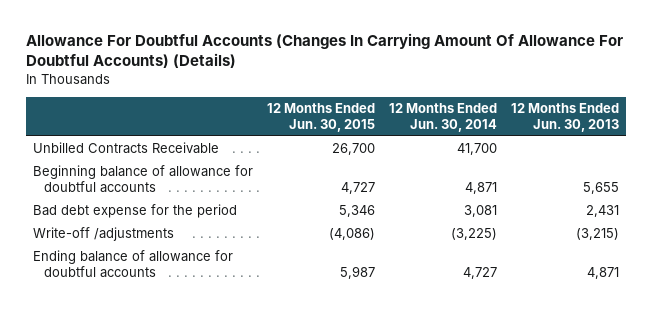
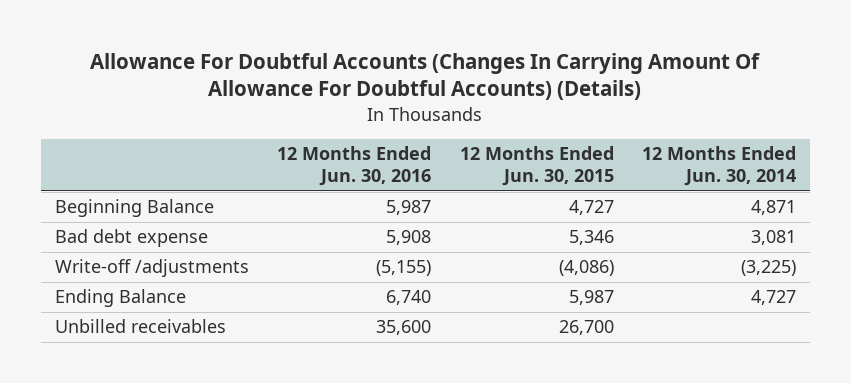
- | 12 Months Ended Jun. 30, 2015 | 12 Months Ended Jun. 30, 2014 | 12 Months Ended Jun. 30, 2013
+ | 12 Months Ended Jun. 30, 2016 | 12 Months Ended Jun. 30, 2015 | 12 Months Ended Jun. 30, 2014
- Unbilled Contracts Receivable | 26,700 | 41,700 |
- Beginning balance of allowance for doubtful accounts | 4,727 | 4,871 | 5,655
- Bad debt expense for the period | 5,346 | 3,081 | 2,431
+ Beginning Balance | 5,987 | 4,727 | 4,871
+ Bad debt expense | 5,908 | 5,346 | 3,081
- Ending balance of allowance for doubtful accounts | 5,987 | 4,727 | 4,871
+ Ending Balance | 6,740 | 5,987 | 4,727
+ Unbilled receivables | 35,600 | 26,700 |

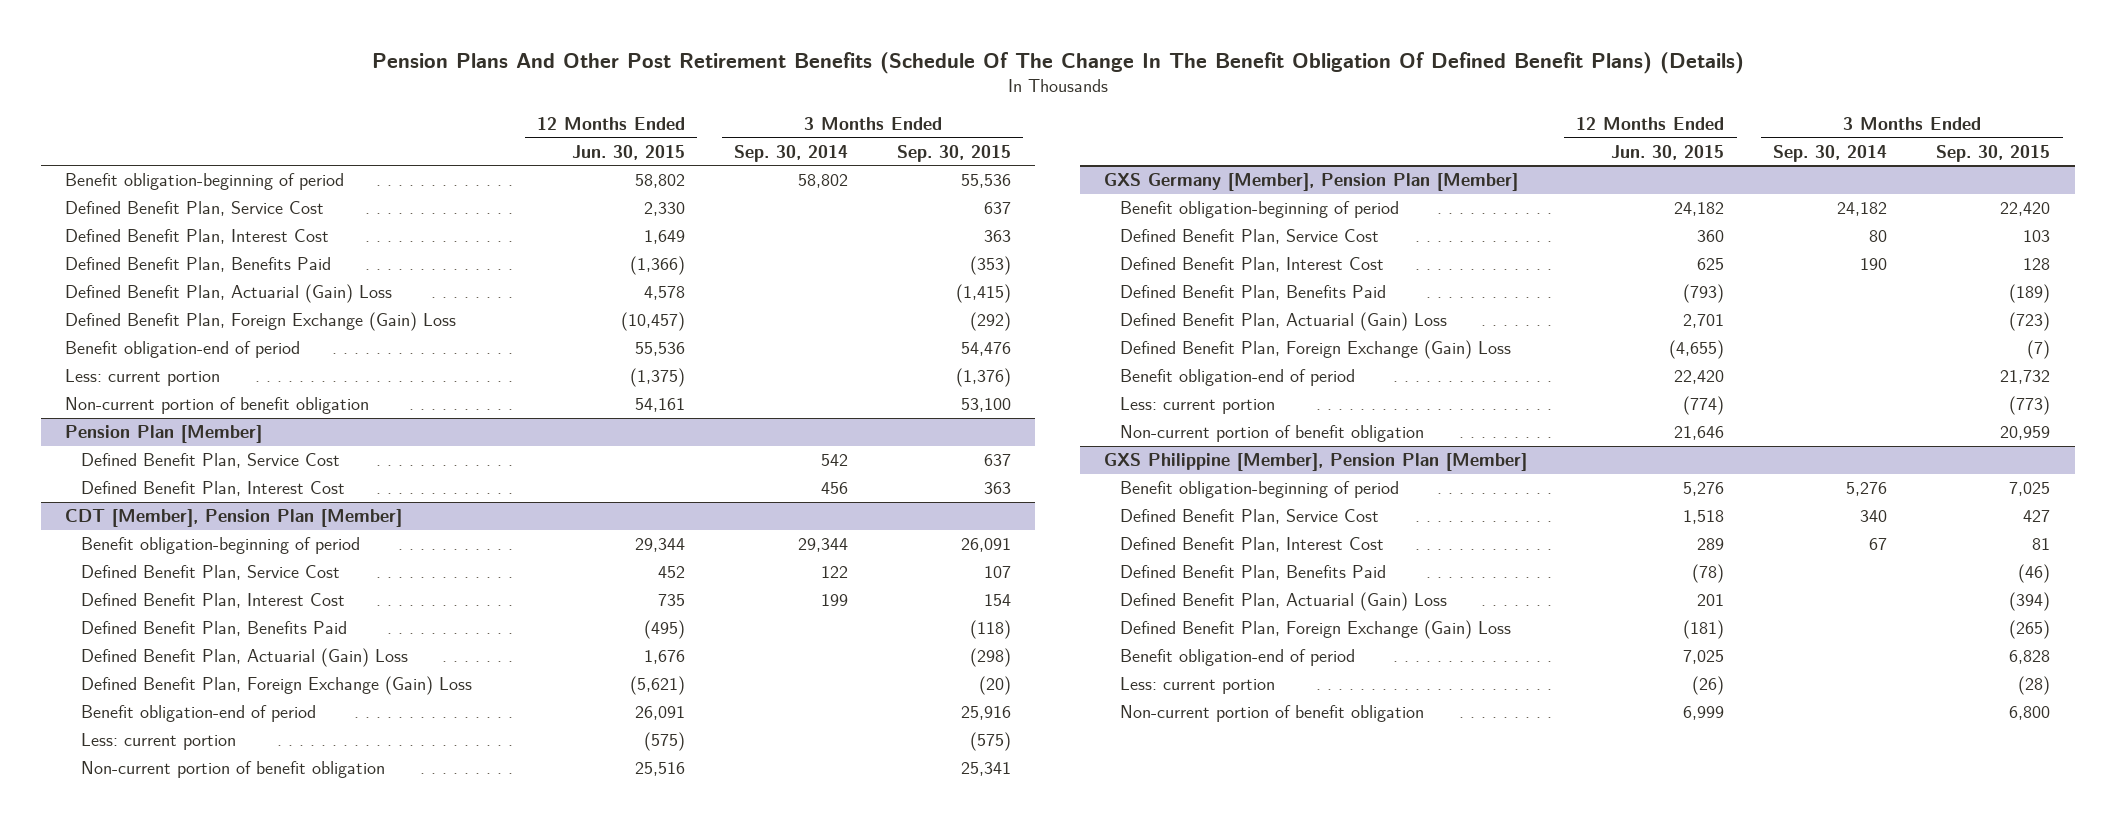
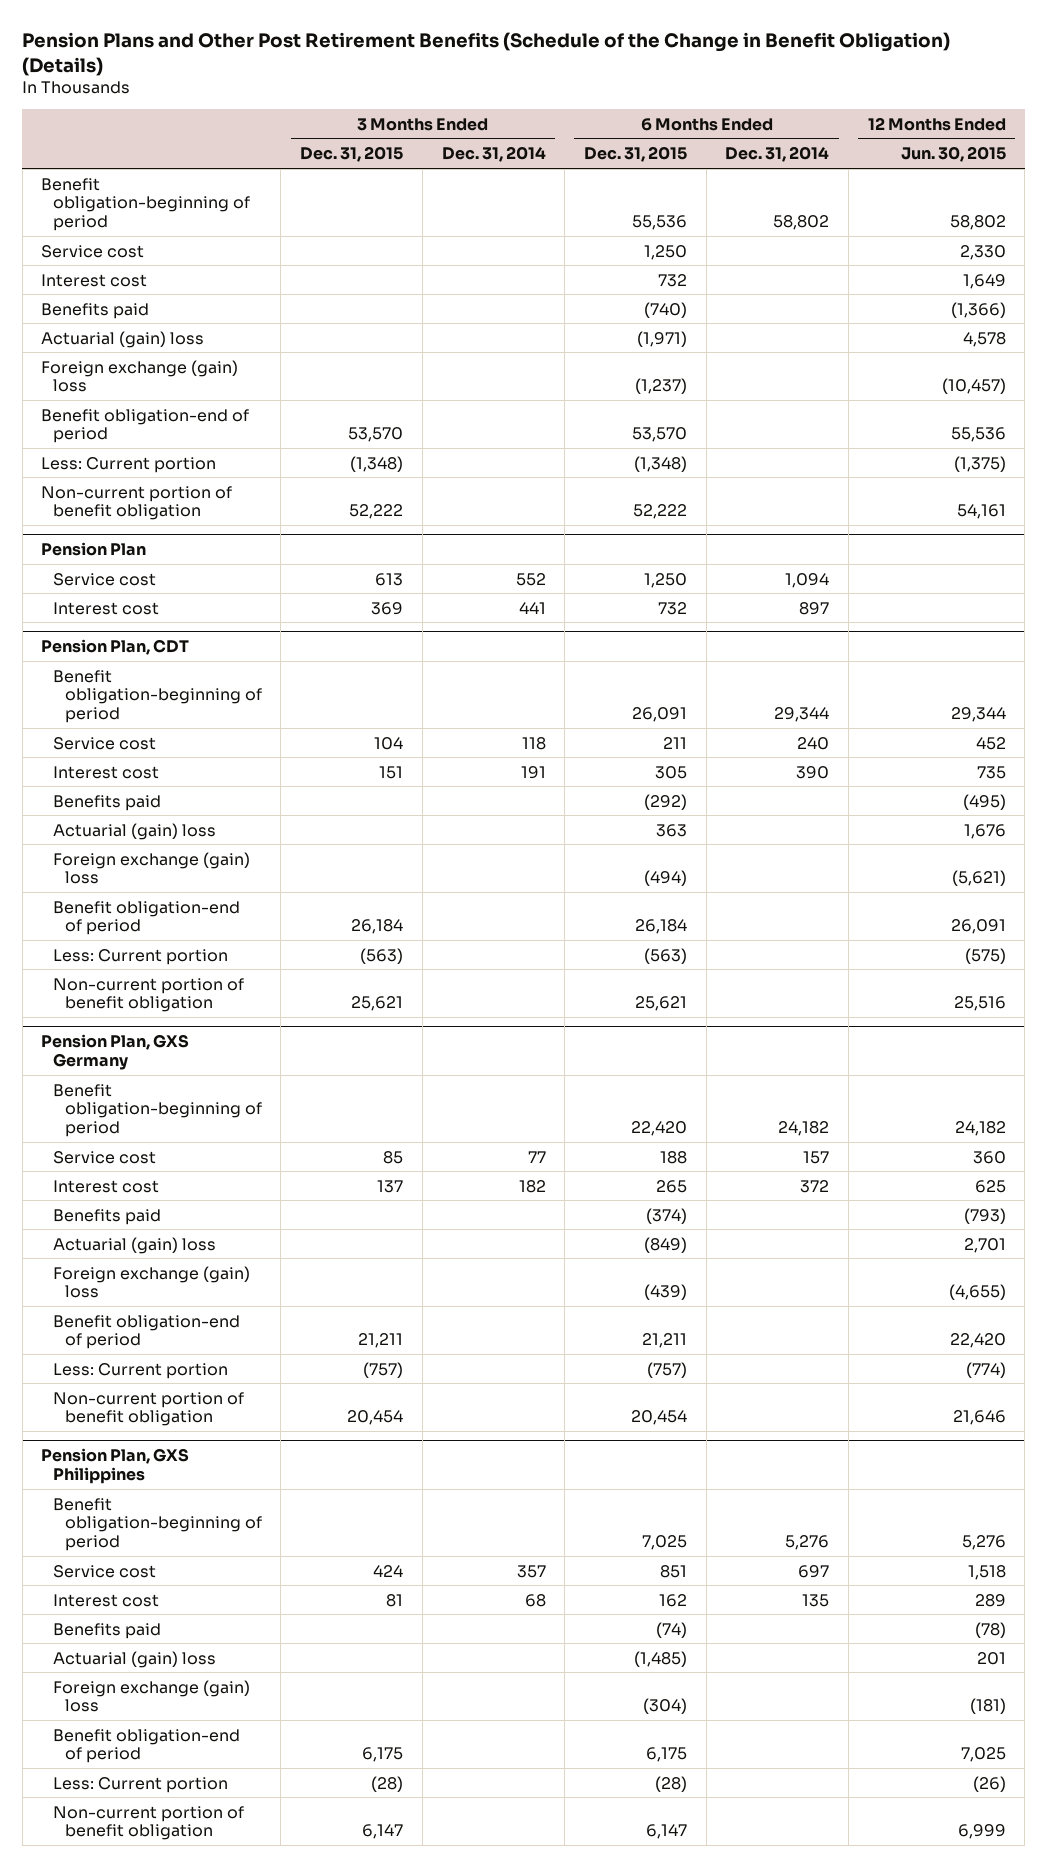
- Pension Plans And Other Post Retirement Benefits (Schedule Of The Change In The Benefit Obligation Of Defined Benefit Plans) (Details)
+ Pension Plans and Other Post Retirement Benefits (Schedule of the Change in Benefit Obligation) (Details)
- | 12 Months Ended Jun. 30, 2015 | 3 Months Ended Sep. 30, 2014 | 3 Months Ended Sep. 30, 2015
+ | 3 Months Ended Dec. 31, 2015 | 3 Months Ended Dec. 31, 2014 | 6 Months Ended Dec. 31, 2015 | 6 Months Ended Dec. 31, 2014 | 12 Months Ended Jun. 30, 2015
- Defined Benefit Plan, Service Cost | 2,330 | | 637
- Defined Benefit Plan, Interest Cost | 1,649 | | 363
- Defined Benefit Plan, Benefits Paid | (1,366) | | (353)
- Defined Benefit Plan, Actuarial (Gain) Loss | 4,578 | | (1,415)
- Defined Benefit Plan, Foreign Exchange (Gain) Loss | (10,457) | | (292)
+ Service cost | | | 1,250 | | 2,330
+ Interest cost | | | 732 | | 1,649
+ Benefits paid | | | (740) | | (1,366)
+ Actuarial (gain) loss | | | (1,971) | | 4,578
+ Foreign exchange (gain) loss | | | (1,237) | | (10,457)
- Less: current portion | (1,375) | | (1,376)
+ Less: Current portion | (1,348) | | (1,348) | | (1,375)
- Pension Plan [Member]
- Defined Benefit Plan, Service Cost | | 542 | 637
- Defined Benefit Plan, Interest Cost | | 456 | 363
- CDT [Member], Pension Plan [Member]
+ Pension Plan
+ Service cost | 613 | 552 | 1,250 | 1,094 |
+ Interest cost | 369 | 441 | 732 | 897 |
+ Pension Plan, CDT
- Defined Benefit Plan, Service Cost | 452 | 122 | 107
- Defined Benefit Plan, Interest Cost | 735 | 199 | 154
- Defined Benefit Plan, Benefits Paid | (495) | | (118)
- Defined Benefit Plan, Actuarial (Gain) Loss | 1,676 | | (298)
- Defined Benefit Plan, Foreign Exchange (Gain) Loss | (5,621) | | (20)
+ Service cost | 104 | 118 | 211 | 240 | 452
+ Interest cost | 151 | 191 | 305 | 390 | 735
+ Benefits paid | | | (292) | | (495)
+ Actuarial (gain) loss | | | 363 | | 1,676
+ Foreign exchange (gain) loss | | | (494) | | (5,621)
- Less: current portion | (575) | | (575)
+ Less: Current portion | (563) | | (563) | | (575)
- GXS Germany [Member], Pension Plan [Member]
+ Pension Plan, GXS Germany
- Defined Benefit Plan, Service Cost | 360 | 80 | 103
- Defined Benefit Plan, Interest Cost | 625 | 190 | 128
- Defined Benefit Plan, Benefits Paid | (793) | | (189)
- Defined Benefit Plan, Actuarial (Gain) Loss | 2,701 | | (723)
- Defined Benefit Plan, Foreign Exchange (Gain) Loss | (4,655) | | (7)
+ Service cost | 85 | 77 | 188 | 157 | 360
+ Interest cost | 137 | 182 | 265 | 372 | 625
+ Benefits paid | | | (374) | | (793)
+ Actuarial (gain) loss | | | (849) | | 2,701
+ Foreign exchange (gain) loss | | | (439) | | (4,655)
- Less: current portion | (774) | | (773)
+ Less: Current portion | (757) | | (757) | | (774)
- GXS Philippine [Member], Pension Plan [Member]
+ Pension Plan, GXS Philippines
- Defined Benefit Plan, Service Cost | 1,518 | 340 | 427
- Defined Benefit Plan, Interest Cost | 289 | 67 | 81
- Defined Benefit Plan, Benefits Paid | (78) | | (46)
- Defined Benefit Plan, Actuarial (Gain) Loss | 201 | | (394)
- Defined Benefit Plan, Foreign Exchange (Gain) Loss | (181) | | (265)
+ Service cost | 424 | 357 | 851 | 697 | 1,518
+ Interest cost | 81 | 68 | 162 | 135 | 289
+ Benefits paid | | | (74) | | (78)
+ Actuarial (gain) loss | | | (1,485) | | 201
+ Foreign exchange (gain) loss | | | (304) | | (181)
- Less: current portion | (26) | | (28)
+ Less: Current portion | (28) | | (28) | | (26)

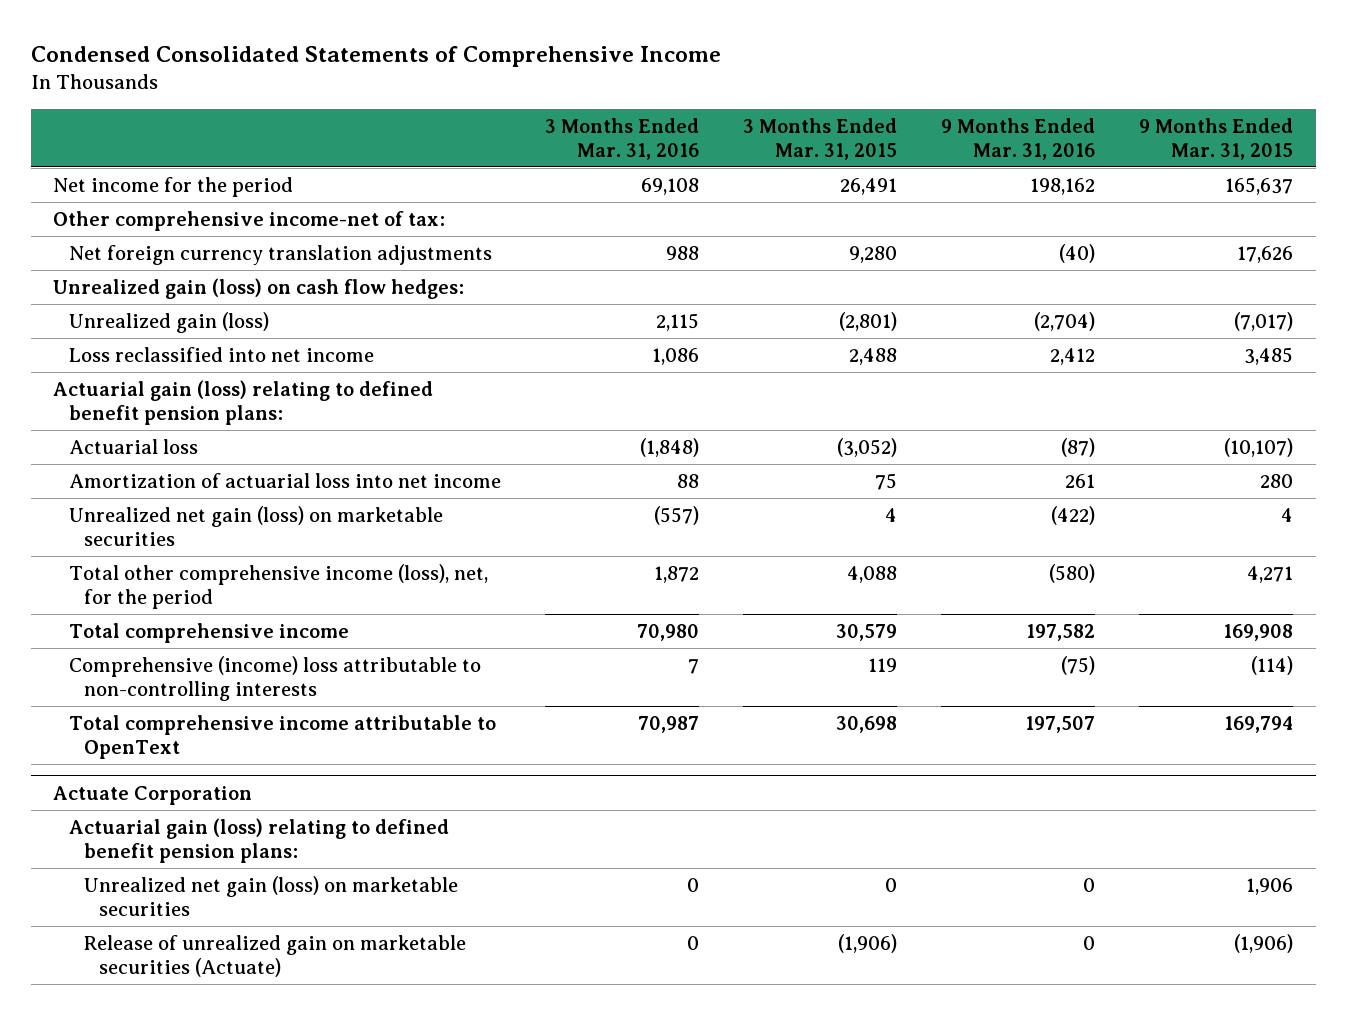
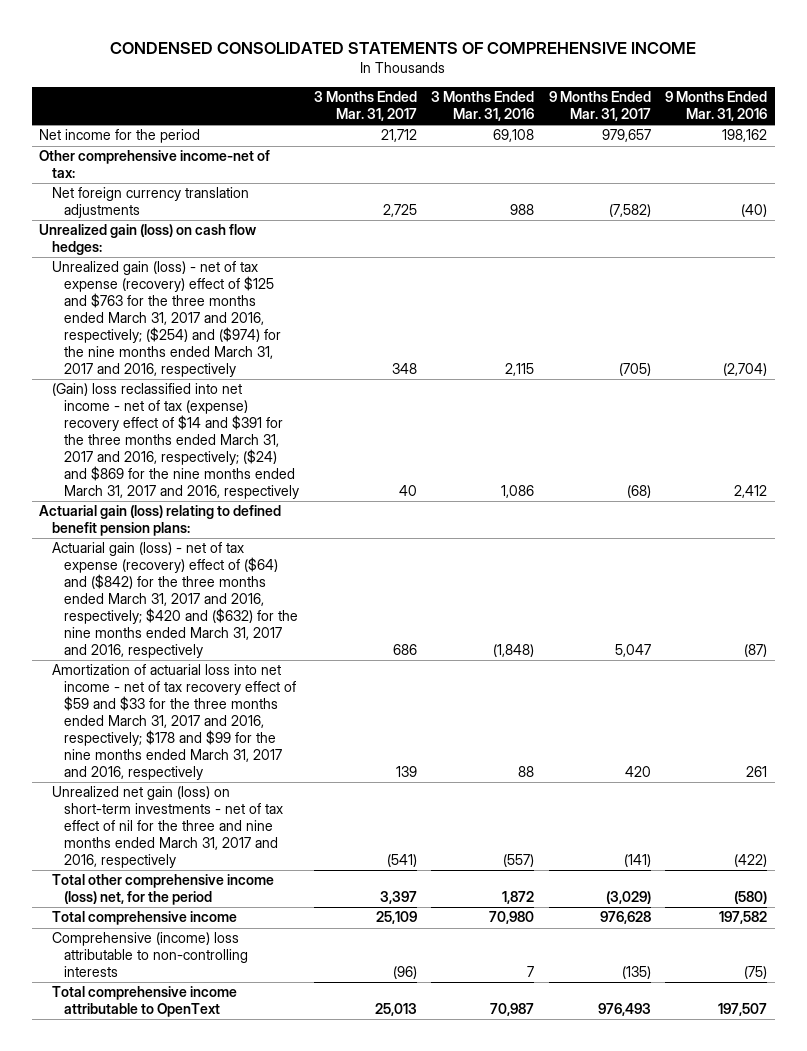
- Condensed Consolidated Statements of Comprehensive Income
+ CONDENSED CONSOLIDATED STATEMENTS OF COMPREHENSIVE INCOME
- | 3 Months Ended Mar. 31, 2016 | 3 Months Ended Mar. 31, 2015 | 9 Months Ended Mar. 31, 2016 | 9 Months Ended Mar. 31, 2015
+ | 3 Months Ended Mar. 31, 2017 | 3 Months Ended Mar. 31, 2016 | 9 Months Ended Mar. 31, 2017 | 9 Months Ended Mar. 31, 2016
- Unrealized gain (loss) | 2,115 | (2,801) | (2,704) | (7,017)
- Loss reclassified into net income | 1,086 | 2,488 | 2,412 | 3,485
+ Unrealized gain (loss) - net of tax expense (recovery) effect of $125 and $763 for the three months ended March 31, 2017 and 2016, respectively; ($254) and ($974) for the nine months ended March 31, 2017 and 2016, respectively | 348 | 2,115 | (705) | (2,704)
+ (Gain) loss reclassified into net income - net of tax (expense) recovery effect of $14 and $391 for the three months ended March 31, 2017 and 2016, respectively; ($24) and $869 for the nine months ended March 31, 2017 and 2016, respectively | 40 | 1,086 | (68) | 2,412
- Actuarial loss | (1,848) | (3,052) | (87) | (10,107)
- Amortization of actuarial loss into net income | 88 | 75 | 261 | 280
- Unrealized net gain (loss) on marketable securities | (557) | 4 | (422) | 4
- Total other comprehensive income (loss), net, for the period | 1,872 | 4,088 | (580) | 4,271
+ Actuarial gain (loss) - net of tax expense (recovery) effect of ($64) and ($842) for the three months ended March 31, 2017 and 2016, respectively; $420 and ($632) for the nine months ended March 31, 2017 and 2016, respectively | 686 | (1,848) | 5,047 | (87)
+ Amortization of actuarial loss into net income - net of tax recovery effect of $59 and $33 for the three months ended March 31, 2017 and 2016, respectively; $178 and $99 for the nine months ended March 31, 2017 and 2016, respectively | 139 | 88 | 420 | 261
+ Unrealized net gain (loss) on short-term investments - net of tax effect of nil for the three and nine months ended March 31, 2017 and 2016, respectively | (541) | (557) | (141) | (422)
+ Total other comprehensive income (loss) net, for the period | 3,397 | 1,872 | (3,029) | (580)
- Actuate Corporation
- Actuarial gain (loss) relating to defined benefit pension plans:
- Unrealized net gain (loss) on marketable securities | 0 | 0 | 0 | 1,906
- Release of unrealized gain on marketable securities (Actuate) | 0 | (1,906) | 0 | (1,906)

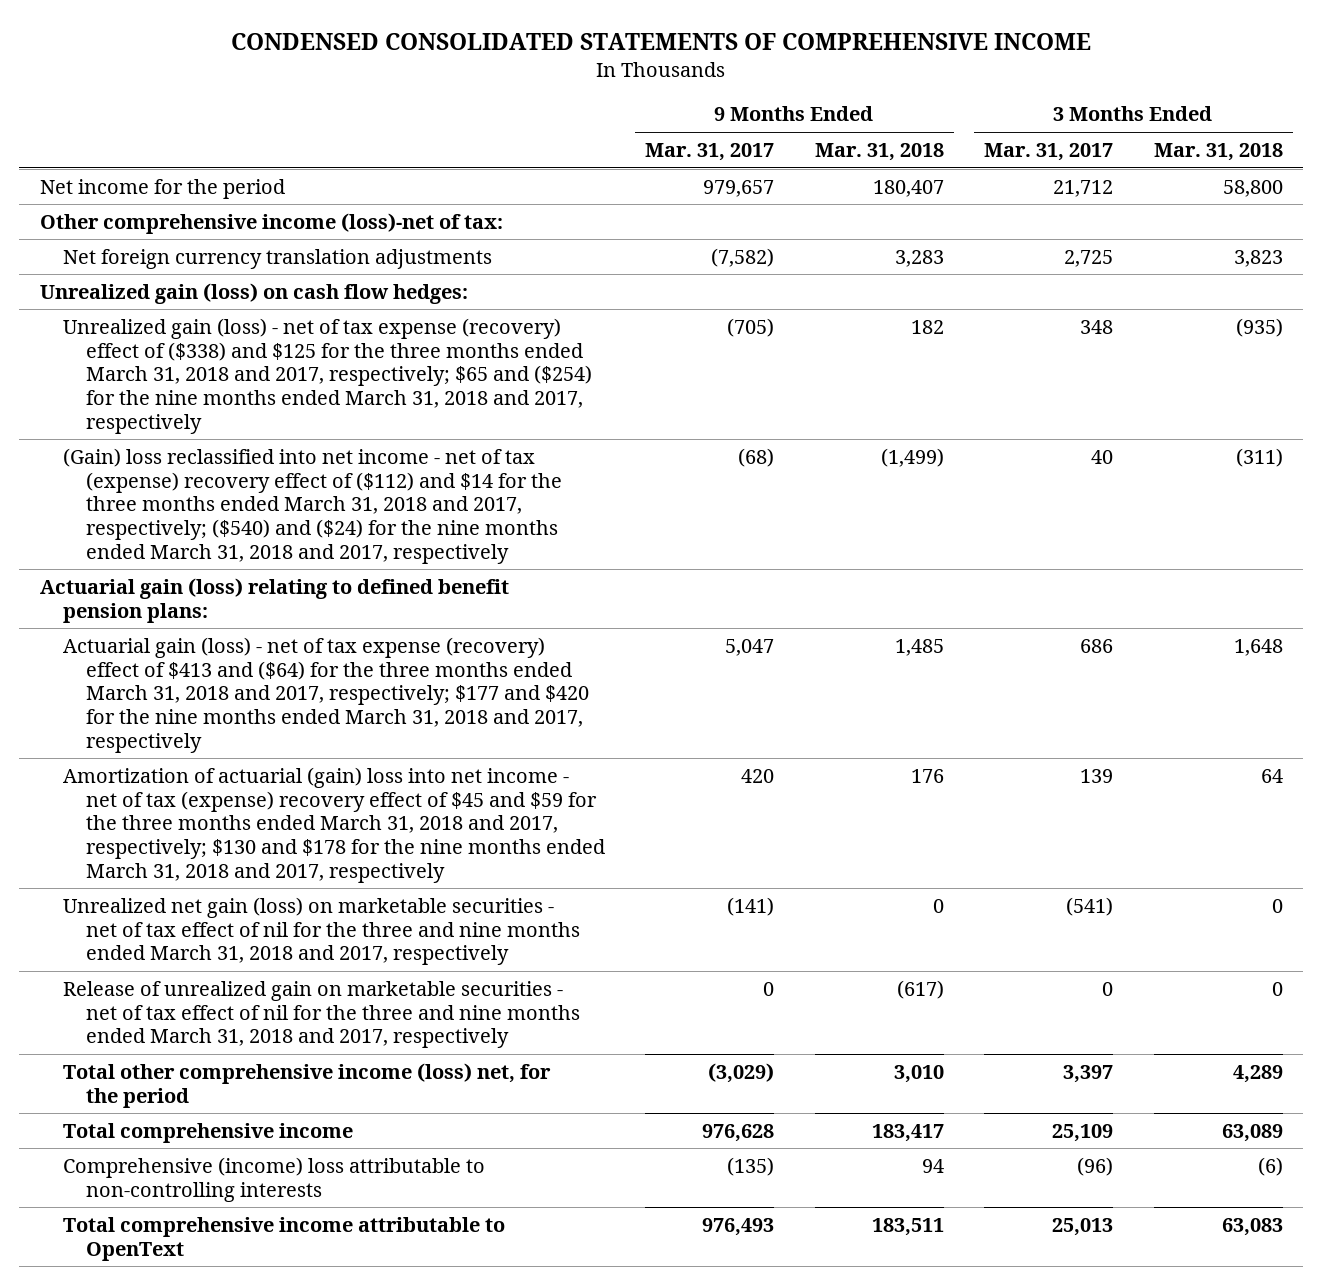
- | 3 Months Ended Mar. 31, 2017 | 3 Months Ended Mar. 31, 2016 | 9 Months Ended Mar. 31, 2017 | 9 Months Ended Mar. 31, 2016
+ | 9 Months Ended Mar. 31, 2017 | 9 Months Ended Mar. 31, 2018 | 3 Months Ended Mar. 31, 2017 | 3 Months Ended Mar. 31, 2018
- Other comprehensive income-net of tax:
+ Other comprehensive income (loss)-net of tax:
- Unrealized gain (loss) - net of tax expense (recovery) effect of $125 and $763 for the three months ended March 31, 2017 and 2016, respectively; ($254) and ($974) for the nine months ended March 31, 2017 and 2016, respectively | 348 | 2,115 | (705) | (2,704)
- (Gain) loss reclassified into net income - net of tax (expense) recovery effect of $14 and $391 for the three months ended March 31, 2017 and 2016, respectively; ($24) and $869 for the nine months ended March 31, 2017 and 2016, respectively | 40 | 1,086 | (68) | 2,412
+ Unrealized gain (loss) - net of tax expense (recovery) effect of ($338) and $125 for the three months ended March 31, 2018 and 2017, respectively; $65 and ($254) for the nine months ended March 31, 2018 and 2017, respectively | (705) | 182 | 348 | (935)
+ (Gain) loss reclassified into net income - net of tax (expense) recovery effect of ($112) and $14 for the three months ended March 31, 2018 and 2017, respectively; ($540) and ($24) for the nine months ended March 31, 2018 and 2017, respectively | (68) | (1,499) | 40 | (311)
- Actuarial gain (loss) - net of tax expense (recovery) effect of ($64) and ($842) for the three months ended March 31, 2017 and 2016, respectively; $420 and ($632) for the nine months ended March 31, 2017 and 2016, respectively | 686 | (1,848) | 5,047 | (87)
- Amortization of actuarial loss into net income - net of tax recovery effect of $59 and $33 for the three months ended March 31, 2017 and 2016, respectively; $178 and $99 for the nine months ended March 31, 2017 and 2016, respectively | 139 | 88 | 420 | 261
- Unrealized net gain (loss) on short-term investments - net of tax effect of nil for the three and nine months ended March 31, 2017 and 2016, respectively | (541) | (557) | (141) | (422)
+ Actuarial gain (loss) - net of tax expense (recovery) effect of $413 and ($64) for the three months ended March 31, 2018 and 2017, respectively; $177 and $420 for the nine months ended March 31, 2018 and 2017, respectively | 5,047 | 1,485 | 686 | 1,648
+ Amortization of actuarial (gain) loss into net income - net of tax (expense) recovery effect of $45 and $59 for the three months ended March 31, 2018 and 2017, respectively; $130 and $178 for the nine months ended March 31, 2018 and 2017, respectively | 420 | 176 | 139 | 64
+ Unrealized net gain (loss) on marketable securities - net of tax effect of nil for the three and nine months ended March 31, 2018 and 2017, respectively | (141) | 0 | (541) | 0
+ Release of unrealized gain on marketable securities - net of tax effect of nil for the three and nine months ended March 31, 2018 and 2017, respectively | 0 | (617) | 0 | 0

